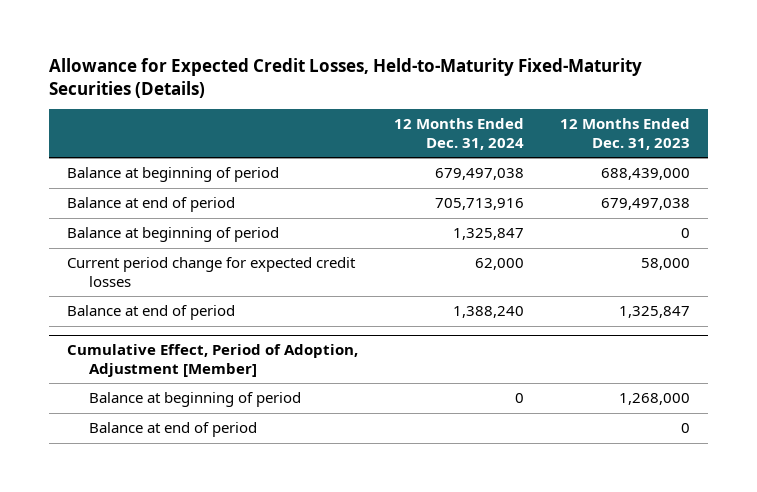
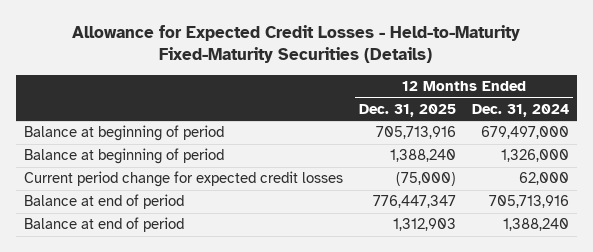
- Allowance for Expected Credit Losses, Held-to-Maturity Fixed-Maturity Securities (Details)
+ Allowance for Expected Credit Losses - Held-to-Maturity Fixed-Maturity Securities (Details)
- | 12 Months Ended Dec. 31, 2024 | 12 Months Ended Dec. 31, 2023
+ | 12 Months Ended Dec. 31, 2025 | 12 Months Ended Dec. 31, 2024
- Balance at beginning of period | 679,497,038 | 688,439,000
- Balance at beginning of period | 1,325,847 | 0
+ Balance at beginning of period | 705,713,916 | 679,497,000
+ Balance at beginning of period | 1,388,240 | 1,326,000
moved down: Balance at end of period | 776,447,347 | 705,713,916
- Cumulative Effect, Period of Adoption, Adjustment [Member]
- Balance at beginning of period | 0 | 1,268,000
- Balance at end of period | | 0

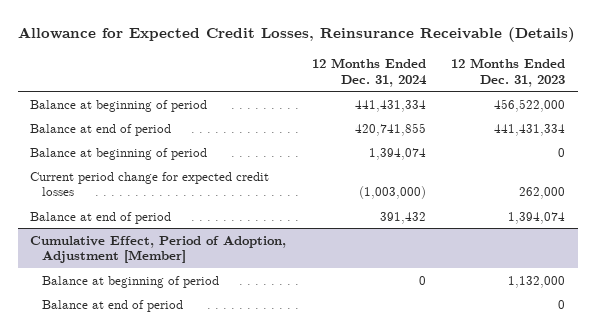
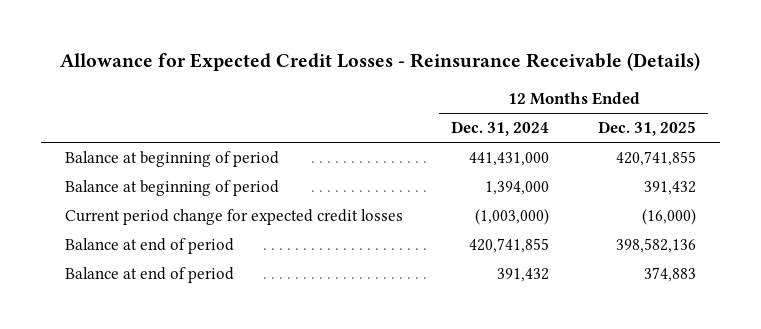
- Allowance for Expected Credit Losses, Reinsurance Receivable (Details)
+ Allowance for Expected Credit Losses - Reinsurance Receivable (Details)
- | 12 Months Ended Dec. 31, 2024 | 12 Months Ended Dec. 31, 2023
+ | 12 Months Ended Dec. 31, 2024 | 12 Months Ended Dec. 31, 2025
- Balance at beginning of period | 441,431,334 | 456,522,000
- Balance at beginning of period | 1,394,074 | 0
+ Balance at beginning of period | 441,431,000 | 420,741,855
+ Balance at beginning of period | 1,394,000 | 391,432
moved down: Balance at end of period | 420,741,855 | 398,582,136
- Cumulative Effect, Period of Adoption, Adjustment [Member]
- Balance at beginning of period | 0 | 1,132,000
- Balance at end of period | | 0

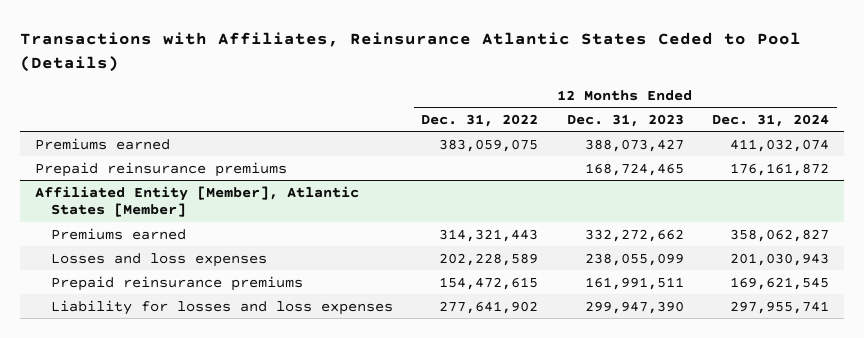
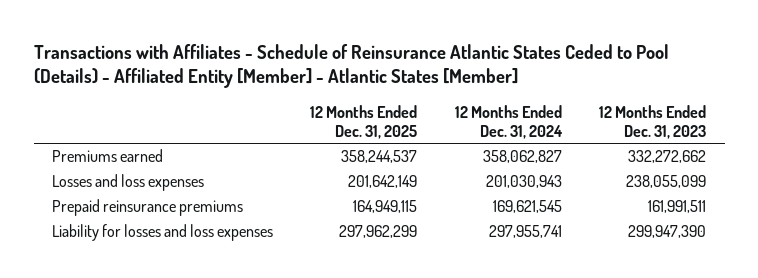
- Transactions with Affiliates, Reinsurance Atlantic States Ceded to Pool (Details)
+ Transactions with Affiliates - Schedule of Reinsurance Atlantic States Ceded to Pool (Details) - Affiliated Entity [Member] - Atlantic States [Member]
- | 12 Months Ended Dec. 31, 2022 | 12 Months Ended Dec. 31, 2023 | 12 Months Ended Dec. 31, 2024
+ | 12 Months Ended Dec. 31, 2025 | 12 Months Ended Dec. 31, 2024 | 12 Months Ended Dec. 31, 2023
- Premiums earned | 383,059,075 | 388,073,427 | 411,032,074
- Prepaid reinsurance premiums | | 168,724,465 | 176,161,872
- Affiliated Entity [Member], Atlantic States [Member]

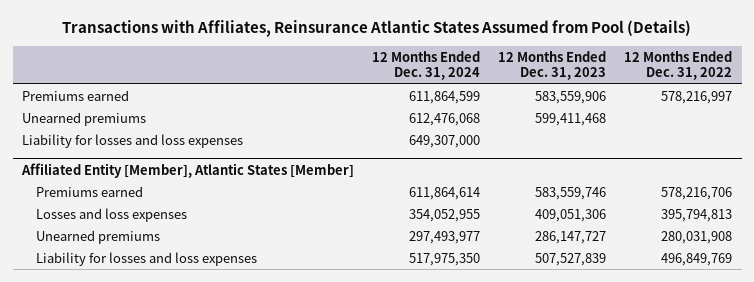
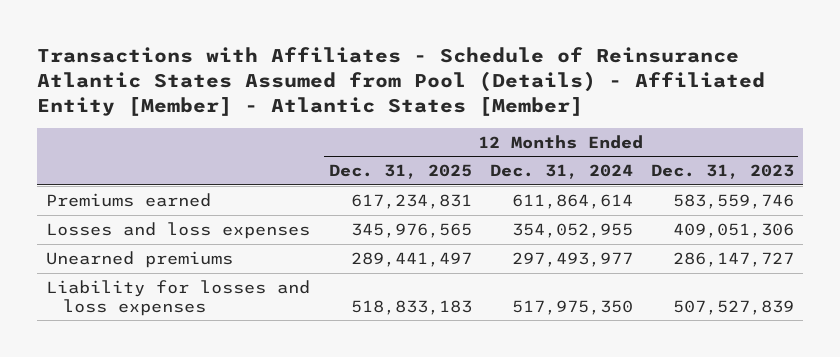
- Transactions with Affiliates, Reinsurance Atlantic States Assumed from Pool (Details)
+ Transactions with Affiliates - Schedule of Reinsurance Atlantic States Assumed from Pool (Details) - Affiliated Entity [Member] - Atlantic States [Member]
- | 12 Months Ended Dec. 31, 2024 | 12 Months Ended Dec. 31, 2023 | 12 Months Ended Dec. 31, 2022
+ | 12 Months Ended Dec. 31, 2025 | 12 Months Ended Dec. 31, 2024 | 12 Months Ended Dec. 31, 2023
- Premiums earned | 611,864,599 | 583,559,906 | 578,216,997
- Unearned premiums | 612,476,068 | 599,411,468 |
- Liability for losses and loss expenses | 649,307,000 | |
- Affiliated Entity [Member], Atlantic States [Member]

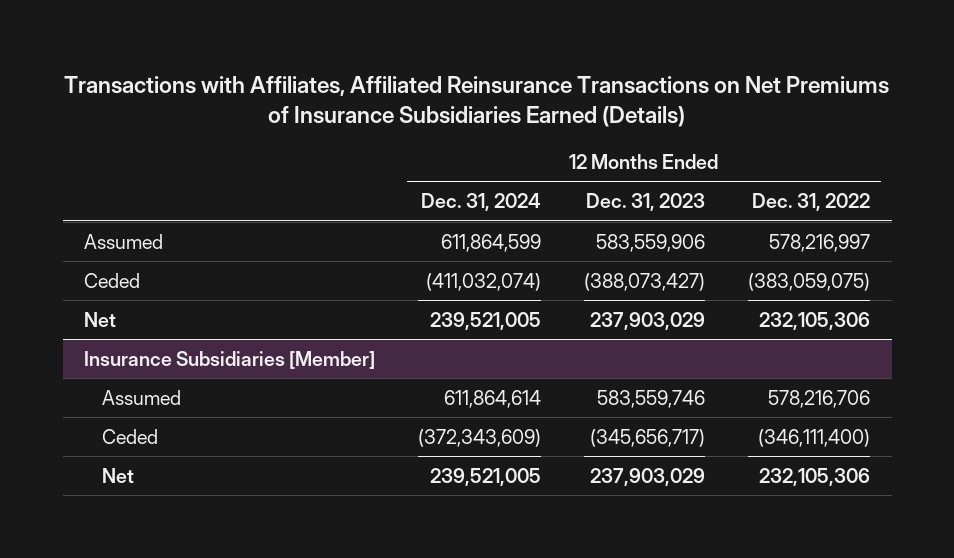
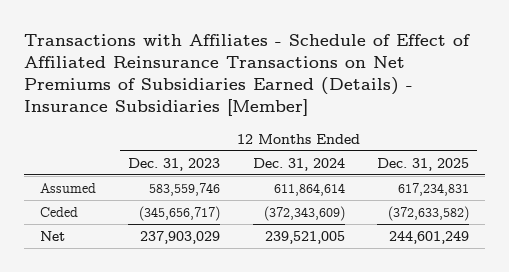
- Transactions with Affiliates, Affiliated Reinsurance Transactions on Net Premiums of Insurance Subsidiaries Earned (Details)
+ Transactions with Affiliates - Schedule of Effect of Affiliated Reinsurance Transactions on Net Premiums of Subsidiaries Earned (Details) - Insurance Subsidiaries [Member]
- | 12 Months Ended Dec. 31, 2024 | 12 Months Ended Dec. 31, 2023 | 12 Months Ended Dec. 31, 2022
+ | 12 Months Ended Dec. 31, 2023 | 12 Months Ended Dec. 31, 2024 | 12 Months Ended Dec. 31, 2025
- Assumed | 611,864,599 | 583,559,906 | 578,216,997
- Ceded | (411,032,074) | (388,073,427) | (383,059,075)
- Net | 239,521,005 | 237,903,029 | 232,105,306
- Insurance Subsidiaries [Member]

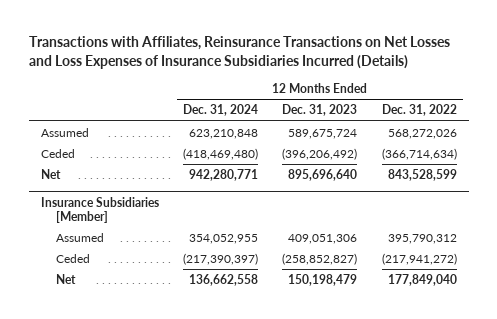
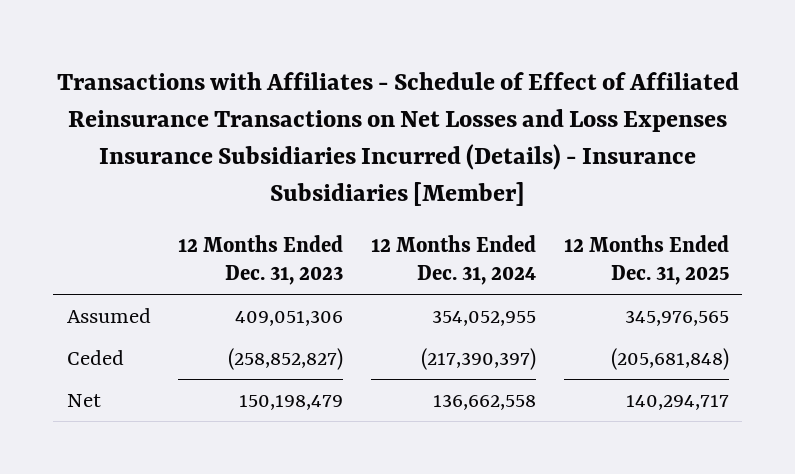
- Transactions with Affiliates, Reinsurance Transactions on Net Losses and Loss Expenses of Insurance Subsidiaries Incurred (Details)
+ Transactions with Affiliates - Schedule of Effect of Affiliated Reinsurance Transactions on Net Losses and Loss Expenses Insurance Subsidiaries Incurred (Details) - Insurance Subsidiaries [Member]
- | 12 Months Ended Dec. 31, 2024 | 12 Months Ended Dec. 31, 2023 | 12 Months Ended Dec. 31, 2022
+ | 12 Months Ended Dec. 31, 2023 | 12 Months Ended Dec. 31, 2024 | 12 Months Ended Dec. 31, 2025
- Assumed | 623,210,848 | 589,675,724 | 568,272,026
- Ceded | (418,469,480) | (396,206,492) | (366,714,634)
- Net | 942,280,771 | 895,696,640 | 843,528,599
- Insurance Subsidiaries [Member]

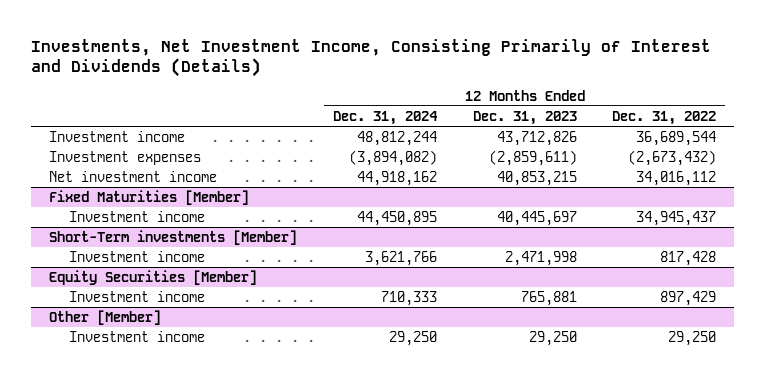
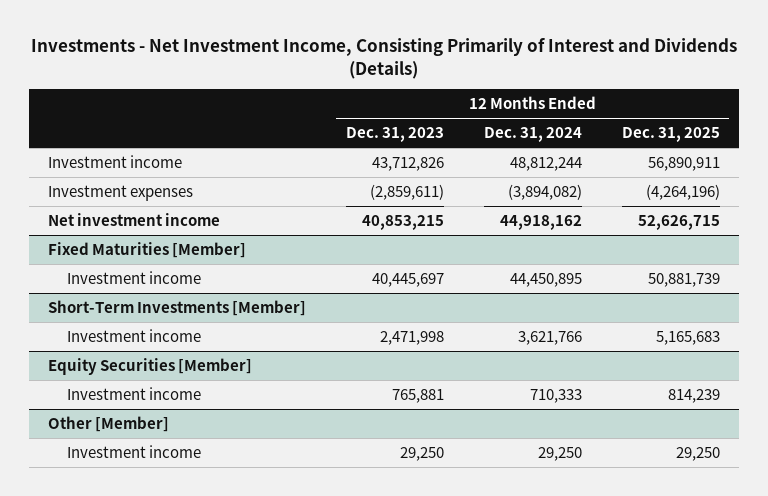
- Investments, Net Investment Income, Consisting Primarily of Interest and Dividends (Details)
+ Investments - Net Investment Income, Consisting Primarily of Interest and Dividends (Details)
- | 12 Months Ended Dec. 31, 2024 | 12 Months Ended Dec. 31, 2023 | 12 Months Ended Dec. 31, 2022
+ | 12 Months Ended Dec. 31, 2023 | 12 Months Ended Dec. 31, 2024 | 12 Months Ended Dec. 31, 2025
- Short-Term investments [Member]
+ Short-Term Investments [Member]

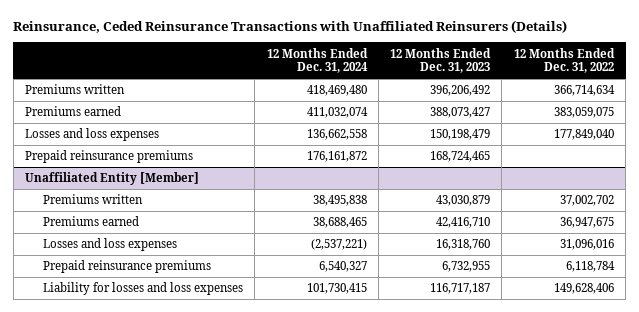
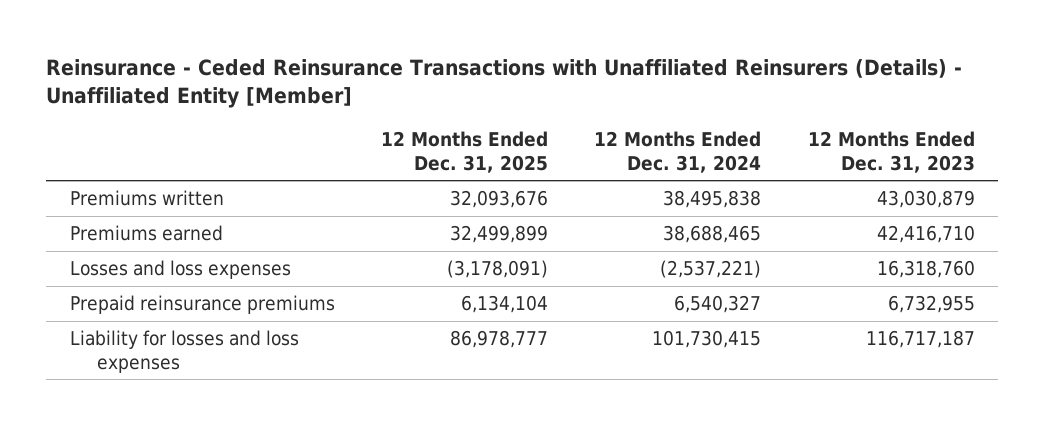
- Reinsurance, Ceded Reinsurance Transactions with Unaffiliated Reinsurers (Details)
+ Reinsurance - Ceded Reinsurance Transactions with Unaffiliated Reinsurers (Details) - Unaffiliated Entity [Member]
- | 12 Months Ended Dec. 31, 2024 | 12 Months Ended Dec. 31, 2023 | 12 Months Ended Dec. 31, 2022
+ | 12 Months Ended Dec. 31, 2025 | 12 Months Ended Dec. 31, 2024 | 12 Months Ended Dec. 31, 2023
- Premiums written | 418,469,480 | 396,206,492 | 366,714,634
- Premiums earned | 411,032,074 | 388,073,427 | 383,059,075
- Losses and loss expenses | 136,662,558 | 150,198,479 | 177,849,040
- Prepaid reinsurance premiums | 176,161,872 | 168,724,465 |
- Unaffiliated Entity [Member]

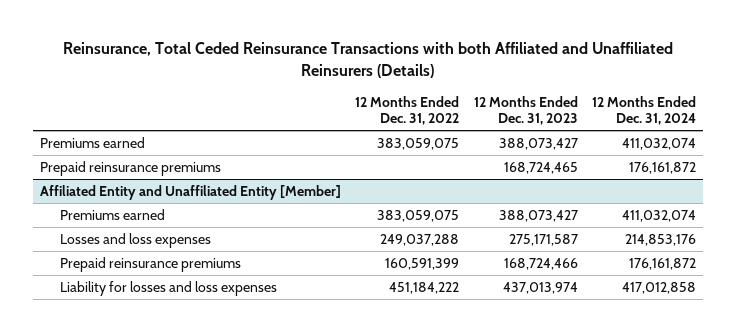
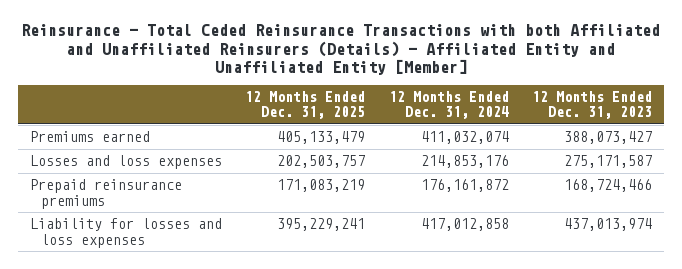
- Reinsurance, Total Ceded Reinsurance Transactions with both Affiliated and Unaffiliated Reinsurers (Details)
+ Reinsurance - Total Ceded Reinsurance Transactions with both Affiliated and Unaffiliated Reinsurers (Details) - Affiliated Entity and Unaffiliated Entity [Member]
- | 12 Months Ended Dec. 31, 2022 | 12 Months Ended Dec. 31, 2023 | 12 Months Ended Dec. 31, 2024
+ | 12 Months Ended Dec. 31, 2025 | 12 Months Ended Dec. 31, 2024 | 12 Months Ended Dec. 31, 2023
- Prepaid reinsurance premiums | | 168,724,465 | 176,161,872
- Affiliated Entity and Unaffiliated Entity [Member]
- Premiums earned | 383,059,075 | 388,073,427 | 411,032,074

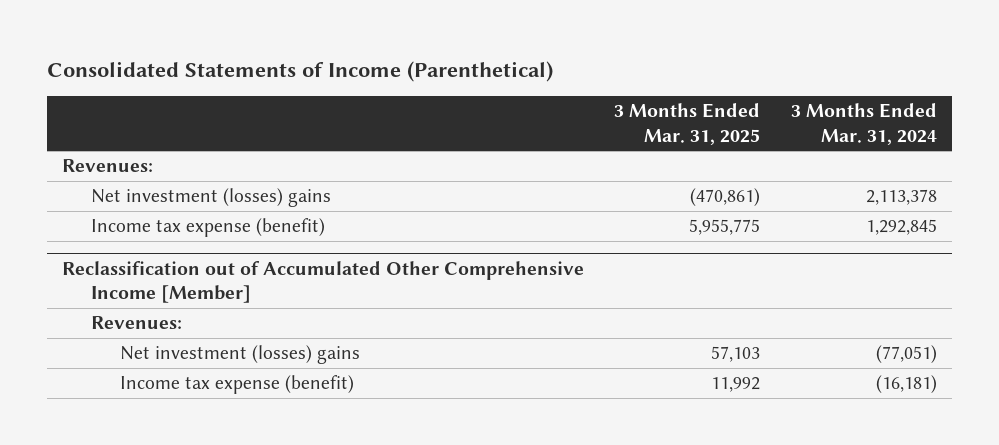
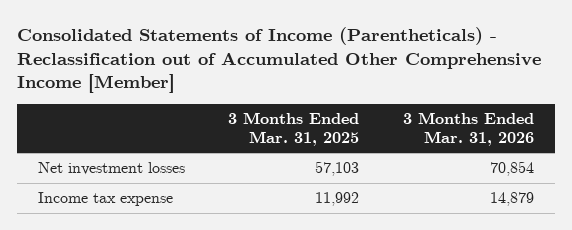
- Consolidated Statements of Income (Parenthetical)
+ Consolidated Statements of Income (Parentheticals) - Reclassification out of Accumulated Other Comprehensive Income [Member]
- | 3 Months Ended Mar. 31, 2025 | 3 Months Ended Mar. 31, 2024
+ | 3 Months Ended Mar. 31, 2025 | 3 Months Ended Mar. 31, 2026
- Revenues:
- Net investment (losses) gains | (470,861) | 2,113,378
- Income tax expense (benefit) | 5,955,775 | 1,292,845
- Reclassification out of Accumulated Other Comprehensive Income [Member]
- Revenues:
- Net investment (losses) gains | 57,103 | (77,051)
- Income tax expense (benefit) | 11,992 | (16,181)
+ Net investment losses | 57,103 | 70,854
+ Income tax expense | 11,992 | 14,879

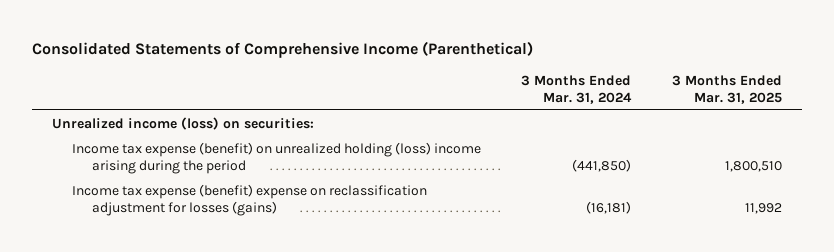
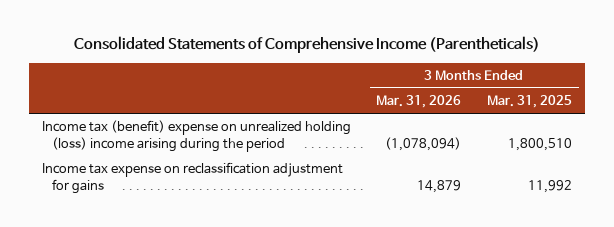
- Consolidated Statements of Comprehensive Income (Parenthetical)
+ Consolidated Statements of Comprehensive Income (Parentheticals)
- | 3 Months Ended Mar. 31, 2024 | 3 Months Ended Mar. 31, 2025
+ | 3 Months Ended Mar. 31, 2026 | 3 Months Ended Mar. 31, 2025
- Unrealized income (loss) on securities:
- Income tax expense (benefit) on unrealized holding (loss) income arising during the period | (441,850) | 1,800,510
- Income tax expense (benefit) expense on reclassification adjustment for losses (gains) | (16,181) | 11,992
+ Income tax (benefit) expense on unrealized holding (loss) income arising during the period | (1,078,094) | 1,800,510
+ Income tax expense on reclassification adjustment for gains | 14,879 | 11,992

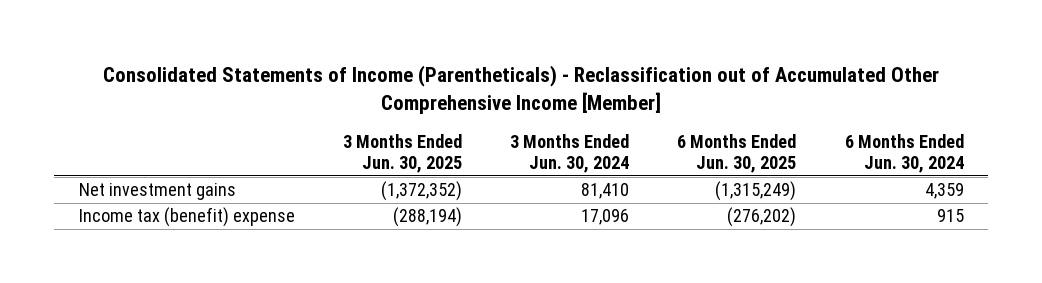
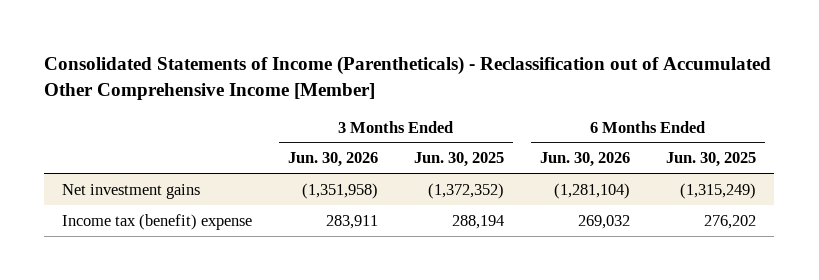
- | 3 Months Ended Jun. 30, 2025 | 3 Months Ended Jun. 30, 2024 | 6 Months Ended Jun. 30, 2025 | 6 Months Ended Jun. 30, 2024
+ | 3 Months Ended Jun. 30, 2026 | 3 Months Ended Jun. 30, 2025 | 6 Months Ended Jun. 30, 2026 | 6 Months Ended Jun. 30, 2025
- Income tax (benefit) expense | (288,194) | 17,096 | (276,202) | 915
+ Income tax (benefit) expense | 283,911 | 288,194 | 269,032 | 276,202

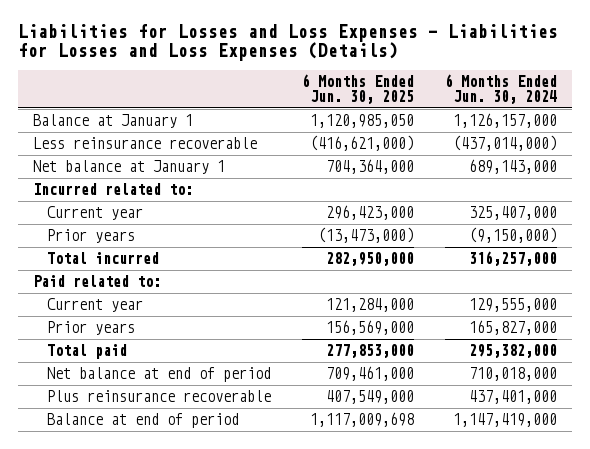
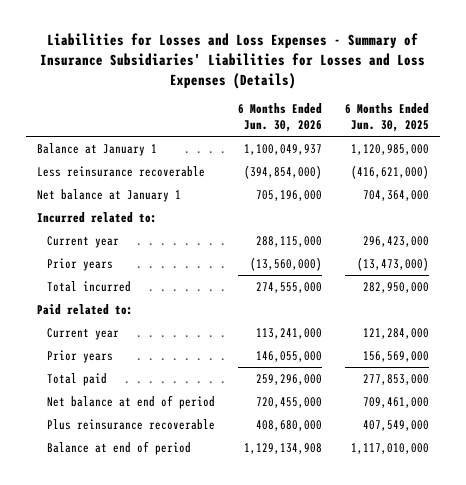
- Liabilities for Losses and Loss Expenses - Liabilities for Losses and Loss Expenses (Details)
+ Liabilities for Losses and Loss Expenses - Summary of Insurance Subsidiaries' Liabilities for Losses and Loss Expenses (Details)
- | 6 Months Ended Jun. 30, 2025 | 6 Months Ended Jun. 30, 2024
+ | 6 Months Ended Jun. 30, 2026 | 6 Months Ended Jun. 30, 2025
- Balance at January 1 | 1,120,985,050 | 1,126,157,000
+ Balance at January 1 | 1,100,049,937 | 1,120,985,000
- Balance at end of period | 1,117,009,698 | 1,147,419,000
+ Balance at end of period | 1,129,134,908 | 1,117,010,000

